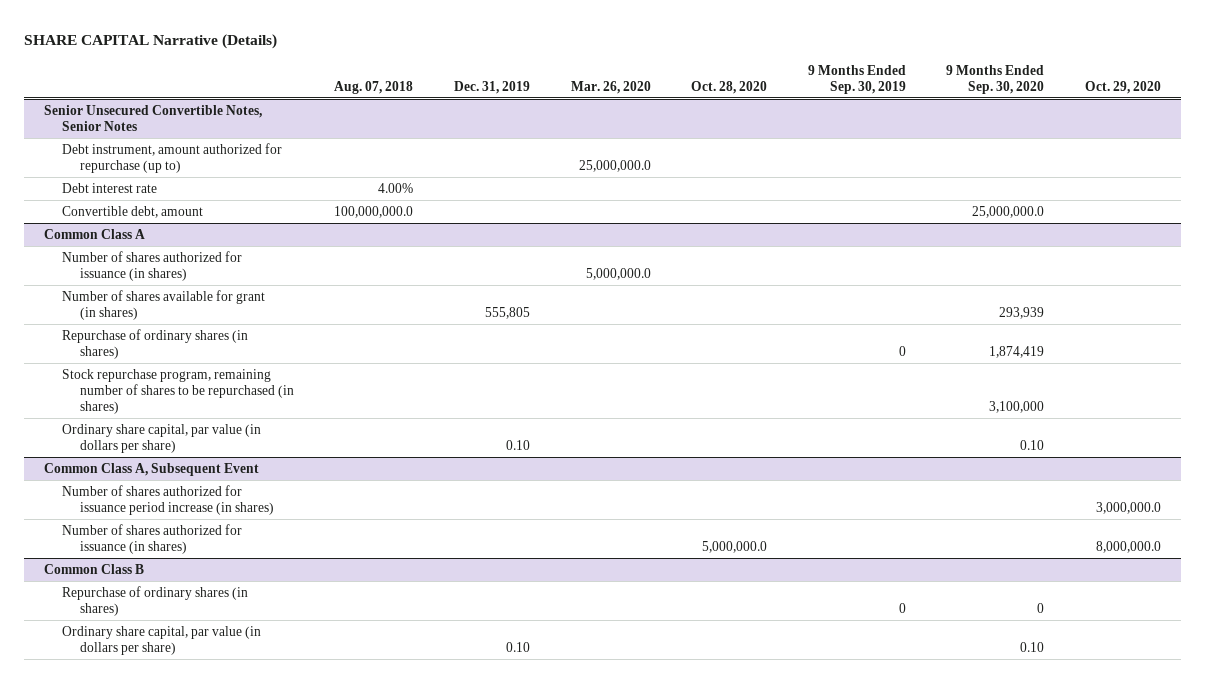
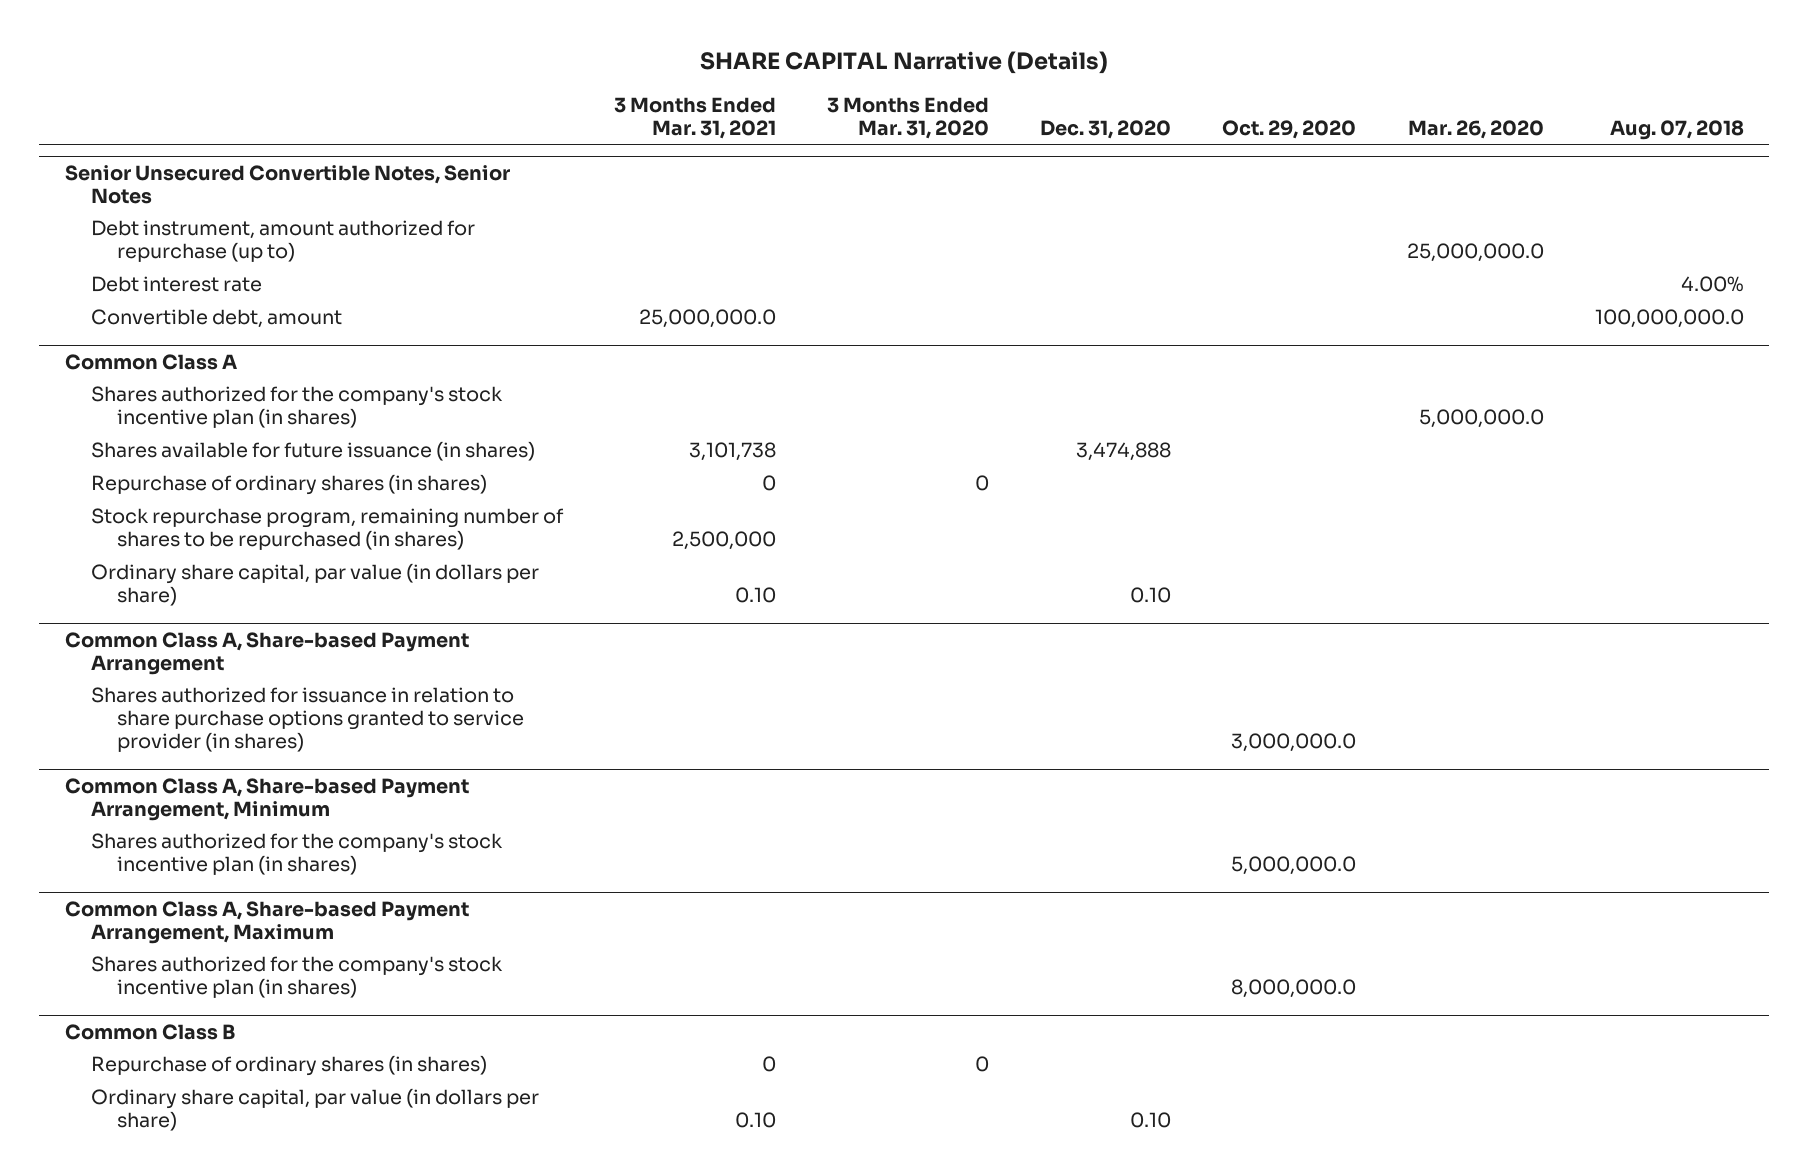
- | Aug. 07, 2018 | Dec. 31, 2019 | Mar. 26, 2020 | Oct. 28, 2020 | 9 Months Ended Sep. 30, 2019 | 9 Months Ended Sep. 30, 2020 | Oct. 29, 2020
+ | 3 Months Ended Mar. 31, 2021 | 3 Months Ended Mar. 31, 2020 | Dec. 31, 2020 | Oct. 29, 2020 | Mar. 26, 2020 | Aug. 07, 2018
@ Common Class A
- Number of shares authorized for issuance (in shares) | | | 5,000,000.0 | | | |
- Number of shares available for grant (in shares) | | 555,805 | | | | 293,939 |
+ Shares authorized for the company's stock incentive plan (in shares) | | | | | 5,000,000.0 |
+ Shares available for future issuance (in shares) | 3,101,738 | | 3,474,888 | | |
- Common Class A, Subsequent Event
- Number of shares authorized for issuance period increase (in shares) | | | | | | | 3,000,000.0
- Number of shares authorized for issuance (in shares) | | | | 5,000,000.0 | | | 8,000,000.0
+ Common Class A, Share-based Payment Arrangement
+ Shares authorized for issuance in relation to share purchase options granted to service provider (in shares) | | | | 3,000,000.0 | |
+ Common Class A, Share-based Payment Arrangement, Minimum
+ Shares authorized for the company's stock incentive plan (in shares) | | | | 5,000,000.0 | |
+ Common Class A, Share-based Payment Arrangement, Maximum
+ Shares authorized for the company's stock incentive plan (in shares) | | | | 8,000,000.0 | |

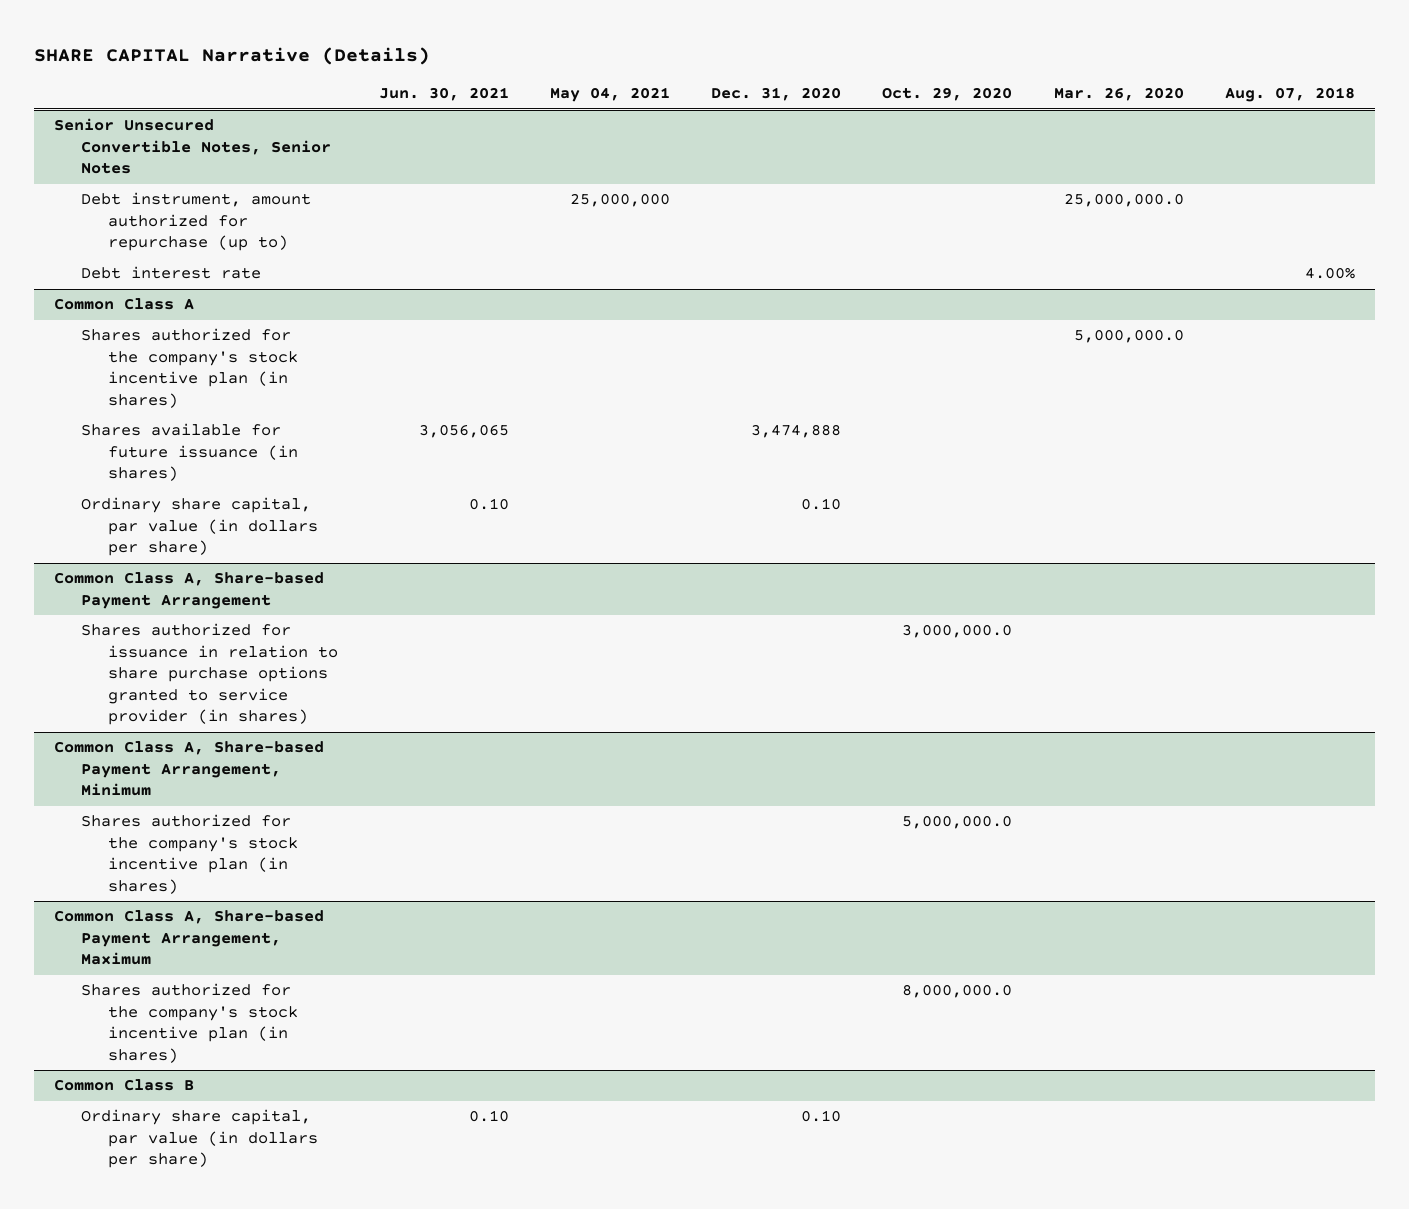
- | 3 Months Ended Mar. 31, 2021 | 3 Months Ended Mar. 31, 2020 | Dec. 31, 2020 | Oct. 29, 2020 | Mar. 26, 2020 | Aug. 07, 2018
+ | Jun. 30, 2021 | May 04, 2021 | Dec. 31, 2020 | Oct. 29, 2020 | Mar. 26, 2020 | Aug. 07, 2018
@ Senior Unsecured Convertible Notes, Senior Notes
- Convertible debt, amount | 25,000,000.0 | | | | | 100,000,000.0
@ Common Class A
- Repurchase of ordinary shares (in shares) | 0 | 0 | | | |
- Stock repurchase program, remaining number of shares to be repurchased (in shares) | 2,500,000 | | | | |
@ Common Class B
- Repurchase of ordinary shares (in shares) | 0 | 0 | | | |

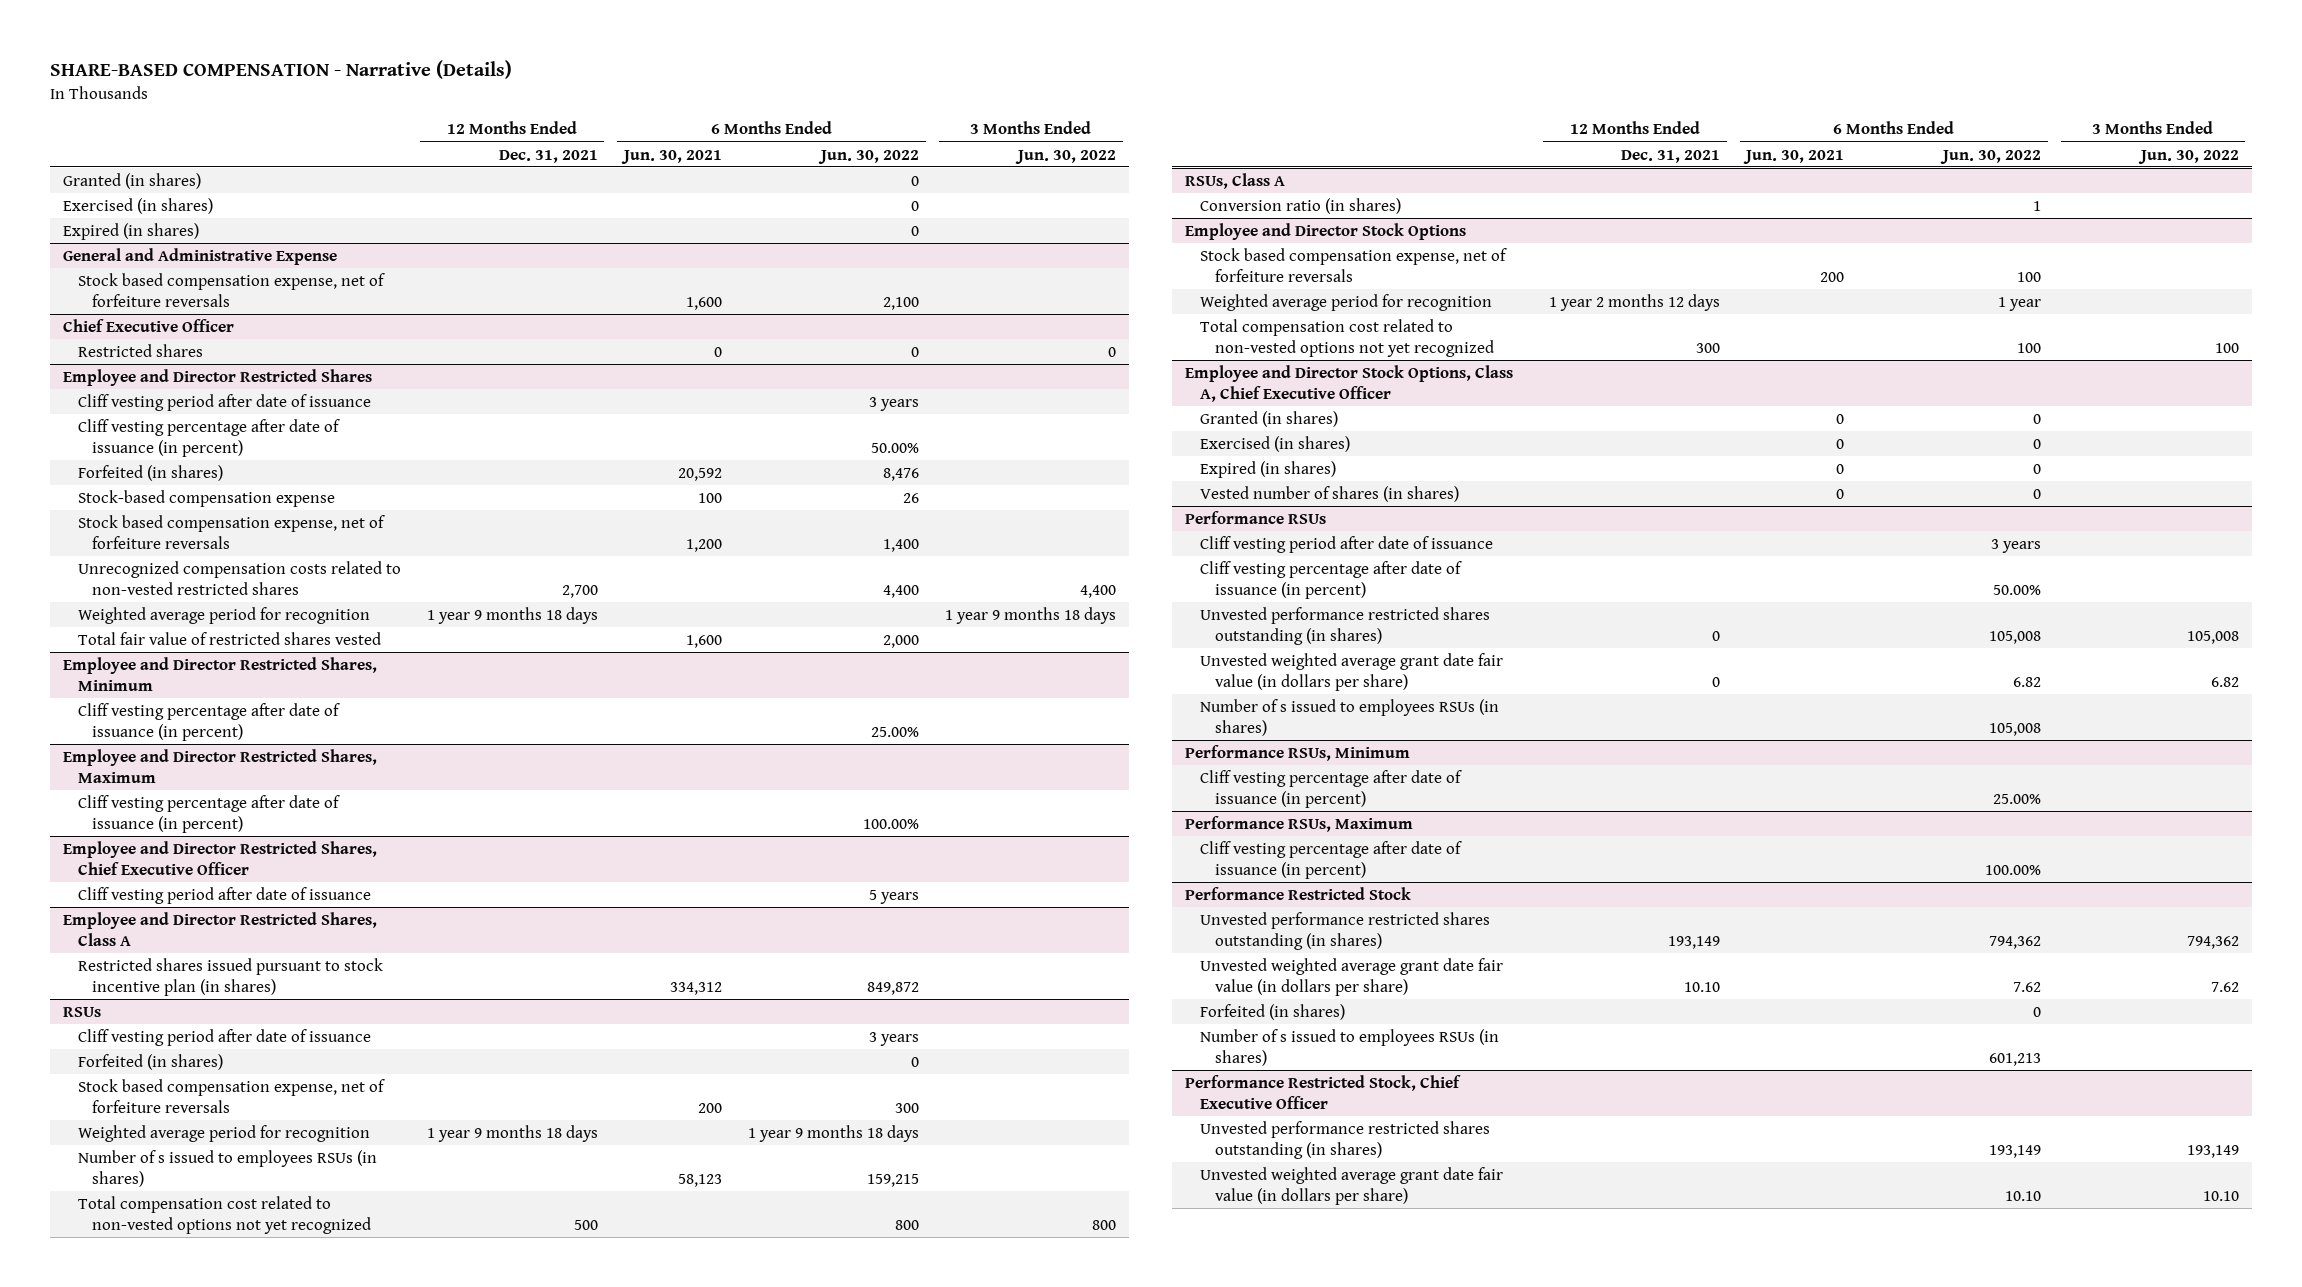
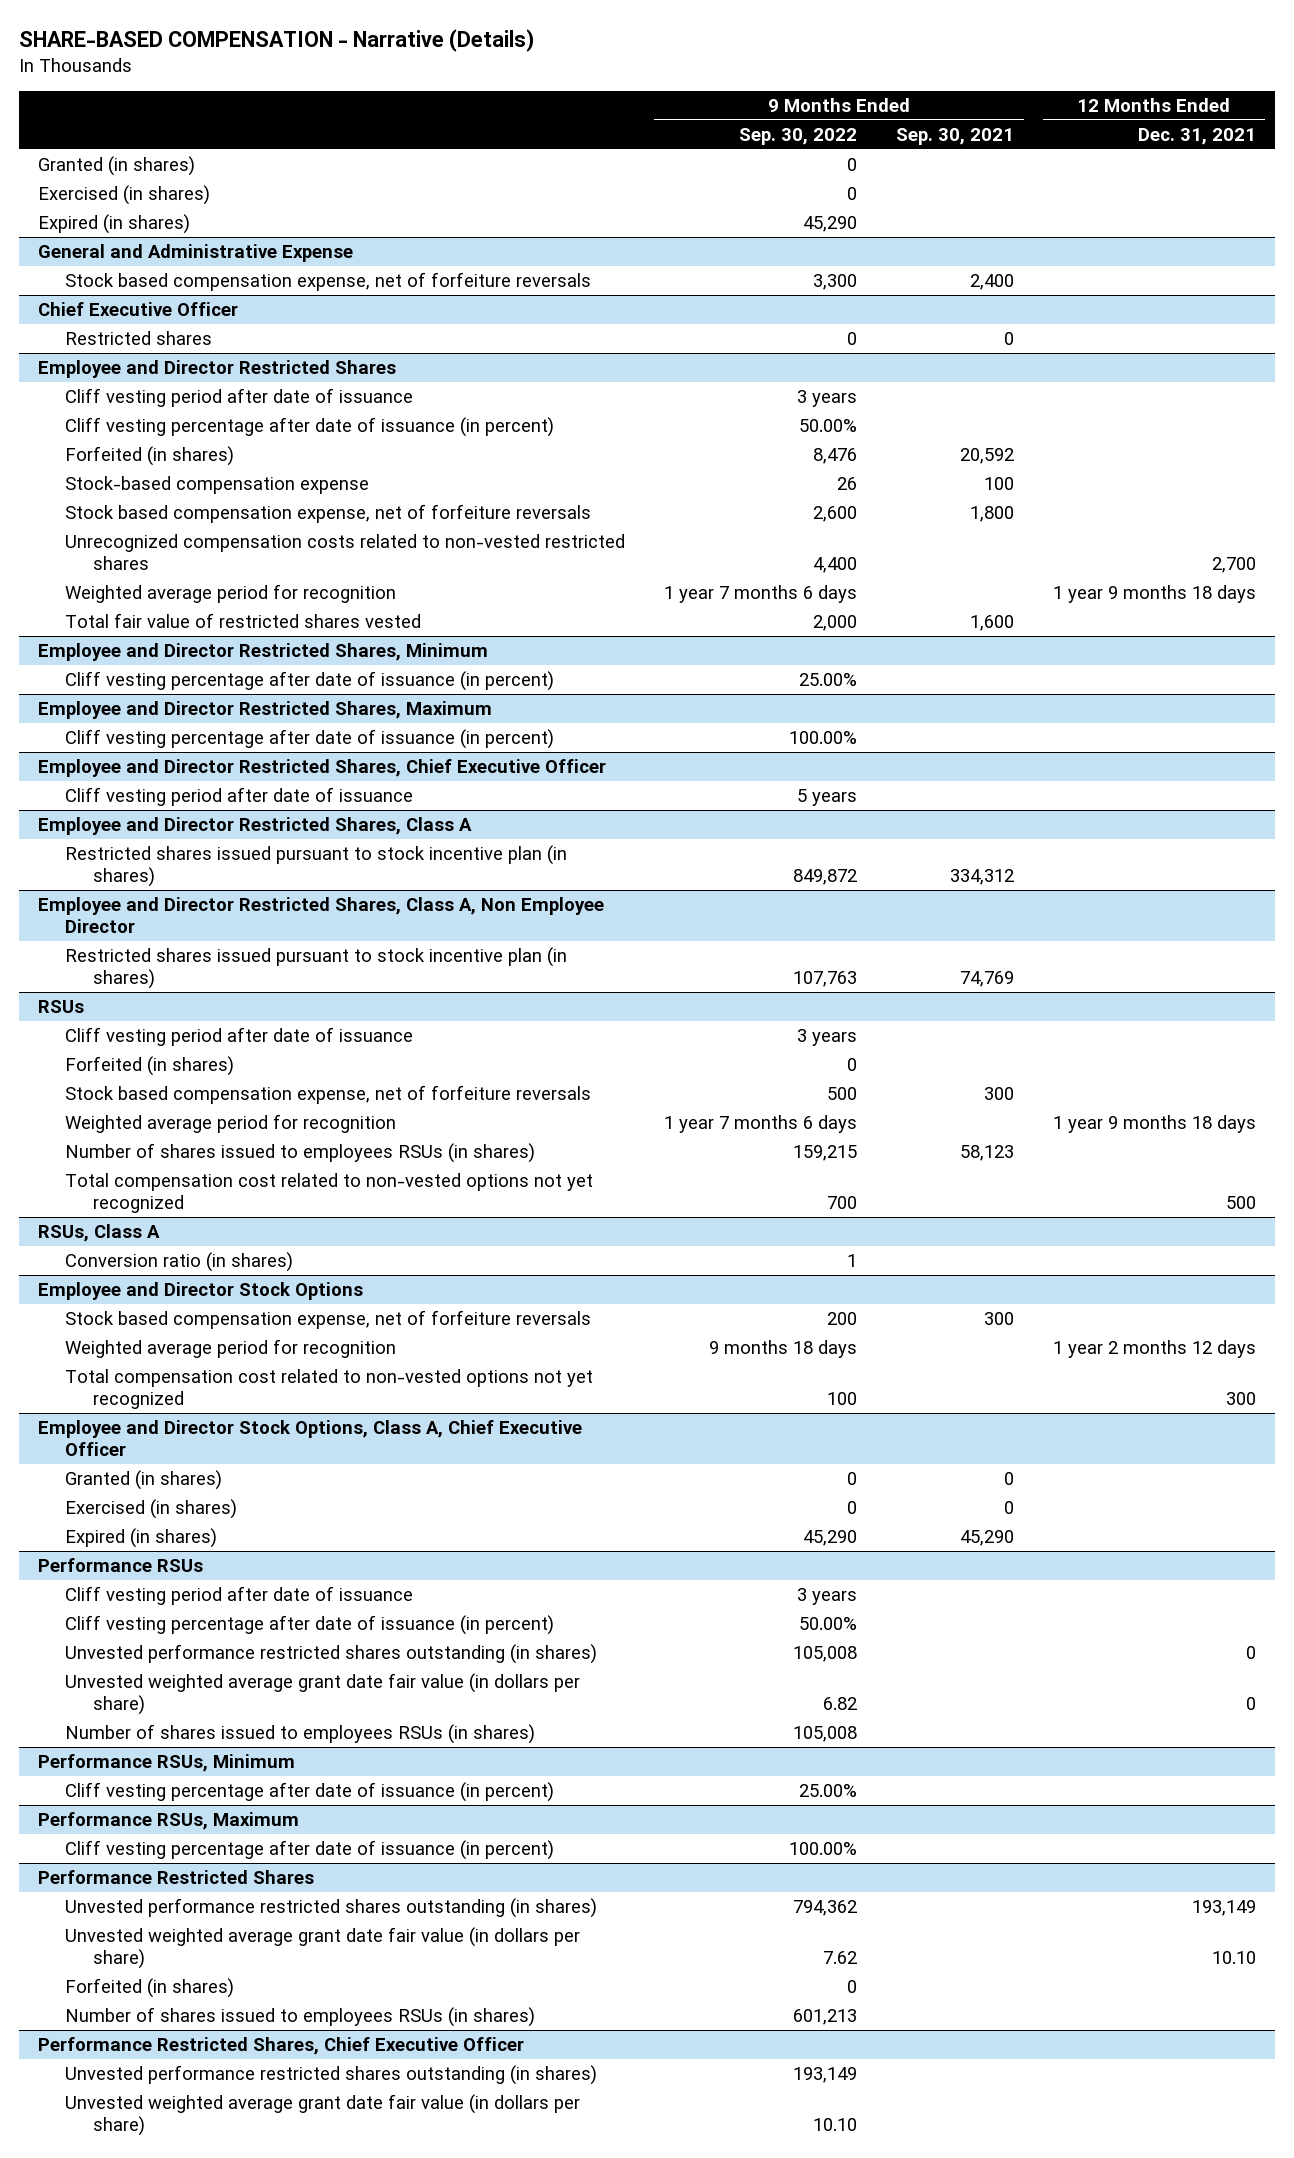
- | 12 Months Ended Dec. 31, 2021 | 6 Months Ended Jun. 30, 2021 | 6 Months Ended Jun. 30, 2022 | 3 Months Ended Jun. 30, 2022
+ | 9 Months Ended Sep. 30, 2022 | 9 Months Ended Sep. 30, 2021 | 12 Months Ended Dec. 31, 2021
+ Employee and Director Restricted Shares, Class A, Non Employee Director
+ Restricted shares issued pursuant to stock incentive plan (in shares) | 107,763 | 74,769 |
@ RSUs
- Number of s issued to employees RSUs (in shares) | | 58,123 | 159,215 |
+ Number of shares issued to employees RSUs (in shares) | 159,215 | 58,123 |
@ Employee and Director Stock Options, Class A, Chief Executive Officer
- Vested number of shares (in shares) | | 0 | 0 |
@ Performance RSUs
- Number of s issued to employees RSUs (in shares) | | | 105,008 |
+ Number of shares issued to employees RSUs (in shares) | 105,008 | |
- Performance Restricted Stock
+ Performance Restricted Shares
- Number of s issued to employees RSUs (in shares) | | | 601,213 |
- Performance Restricted Stock, Chief Executive Officer
+ Number of shares issued to employees RSUs (in shares) | 601,213 | |
+ Performance Restricted Shares, Chief Executive Officer

